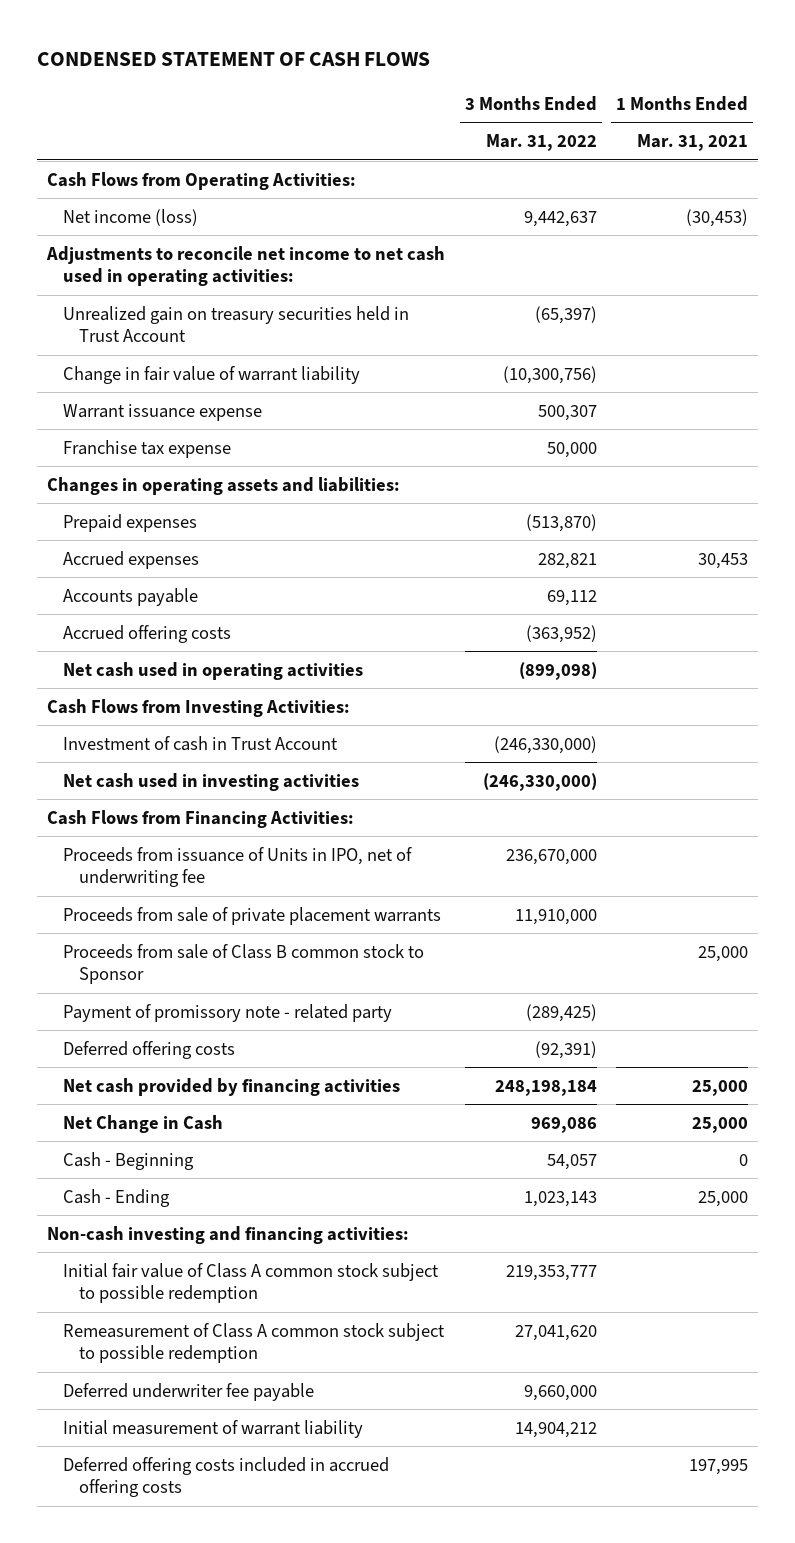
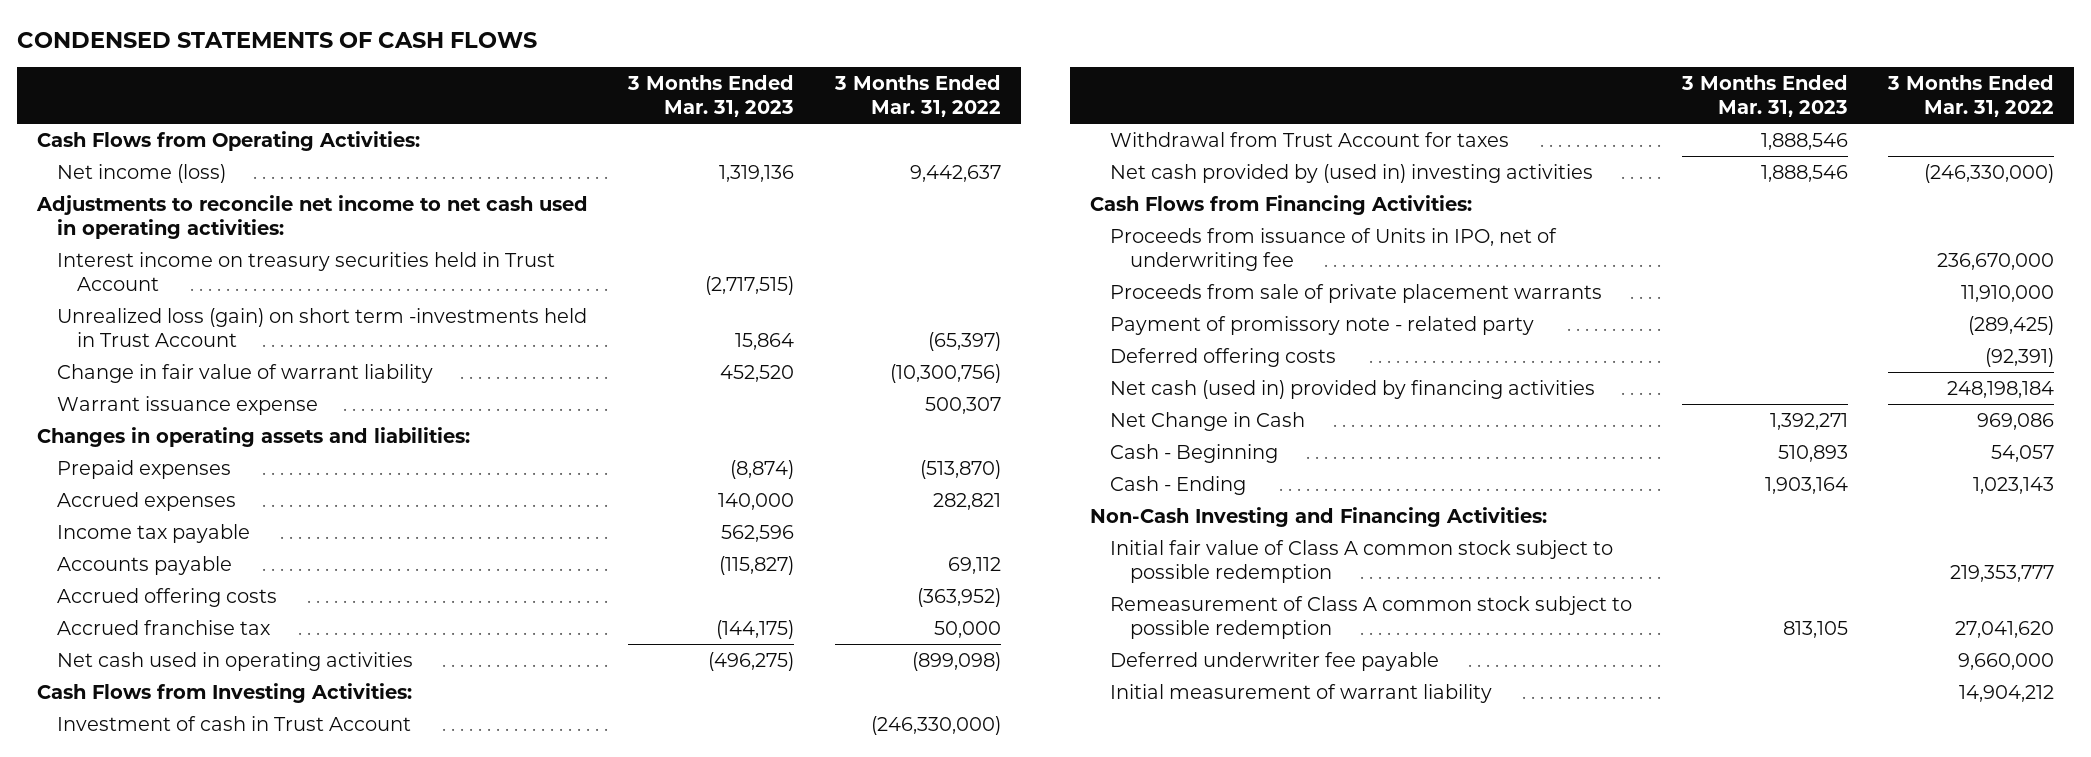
- CONDENSED STATEMENT OF CASH FLOWS
+ CONDENSED STATEMENTS OF CASH FLOWS
- | 3 Months Ended Mar. 31, 2022 | 1 Months Ended Mar. 31, 2021
+ | 3 Months Ended Mar. 31, 2023 | 3 Months Ended Mar. 31, 2022
- Unrealized gain on treasury securities held in Trust Account | (65,397) |
+ Interest income on treasury securities held in Trust Account | (2,717,515) |
+ Unrealized loss (gain) on short term -investments held in Trust Account | 15,864 | (65,397)
- Franchise tax expense | 50,000 |
+ Income tax payable | 562,596 |
+ Accrued franchise tax | (144,175) | 50,000
- Net cash used in investing activities | (246,330,000) |
+ Withdrawal from Trust Account for taxes | 1,888,546 |
+ Net cash provided by (used in) investing activities | 1,888,546 | (246,330,000)
- Proceeds from sale of Class B common stock to Sponsor | | 25,000
- Net cash provided by financing activities | 248,198,184 | 25,000
+ Net cash (used in) provided by financing activities | | 248,198,184
- Non-cash investing and financing activities:
+ Non-Cash Investing and Financing Activities:
- Deferred offering costs included in accrued offering costs | | 197,995

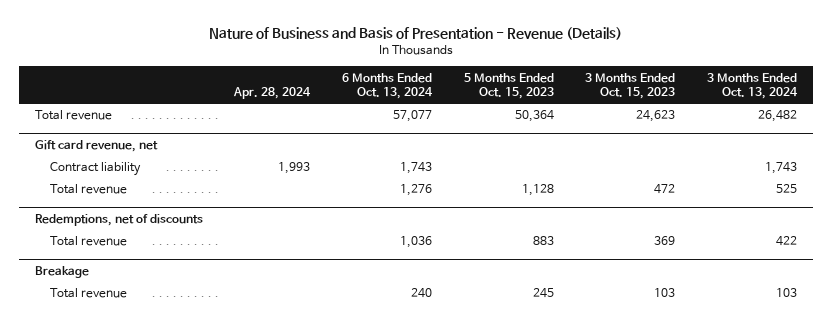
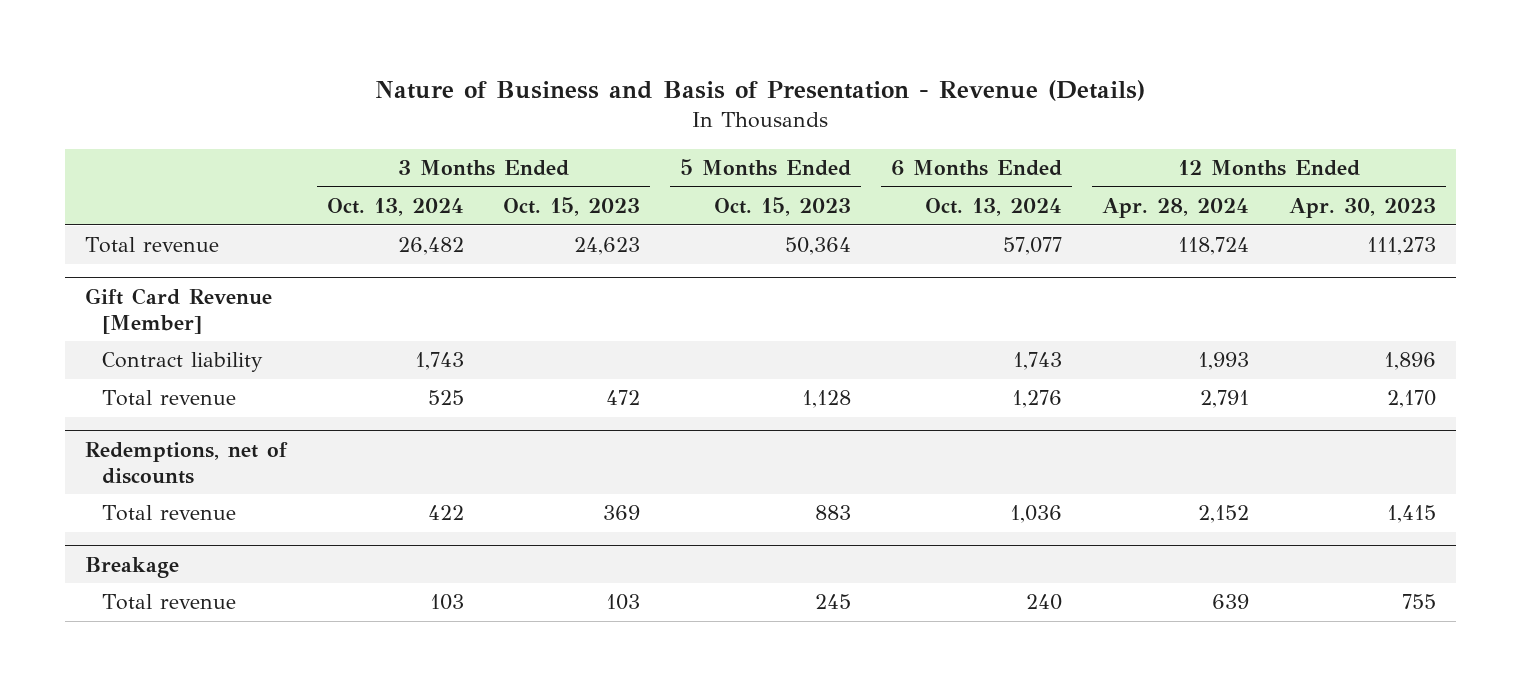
- | Apr. 28, 2024 | 6 Months Ended Oct. 13, 2024 | 5 Months Ended Oct. 15, 2023 | 3 Months Ended Oct. 15, 2023 | 3 Months Ended Oct. 13, 2024
+ | 3 Months Ended Oct. 13, 2024 | 3 Months Ended Oct. 15, 2023 | 5 Months Ended Oct. 15, 2023 | 6 Months Ended Oct. 13, 2024 | 12 Months Ended Apr. 28, 2024 | 12 Months Ended Apr. 30, 2023
- Gift card revenue, net
+ Gift Card Revenue [Member]

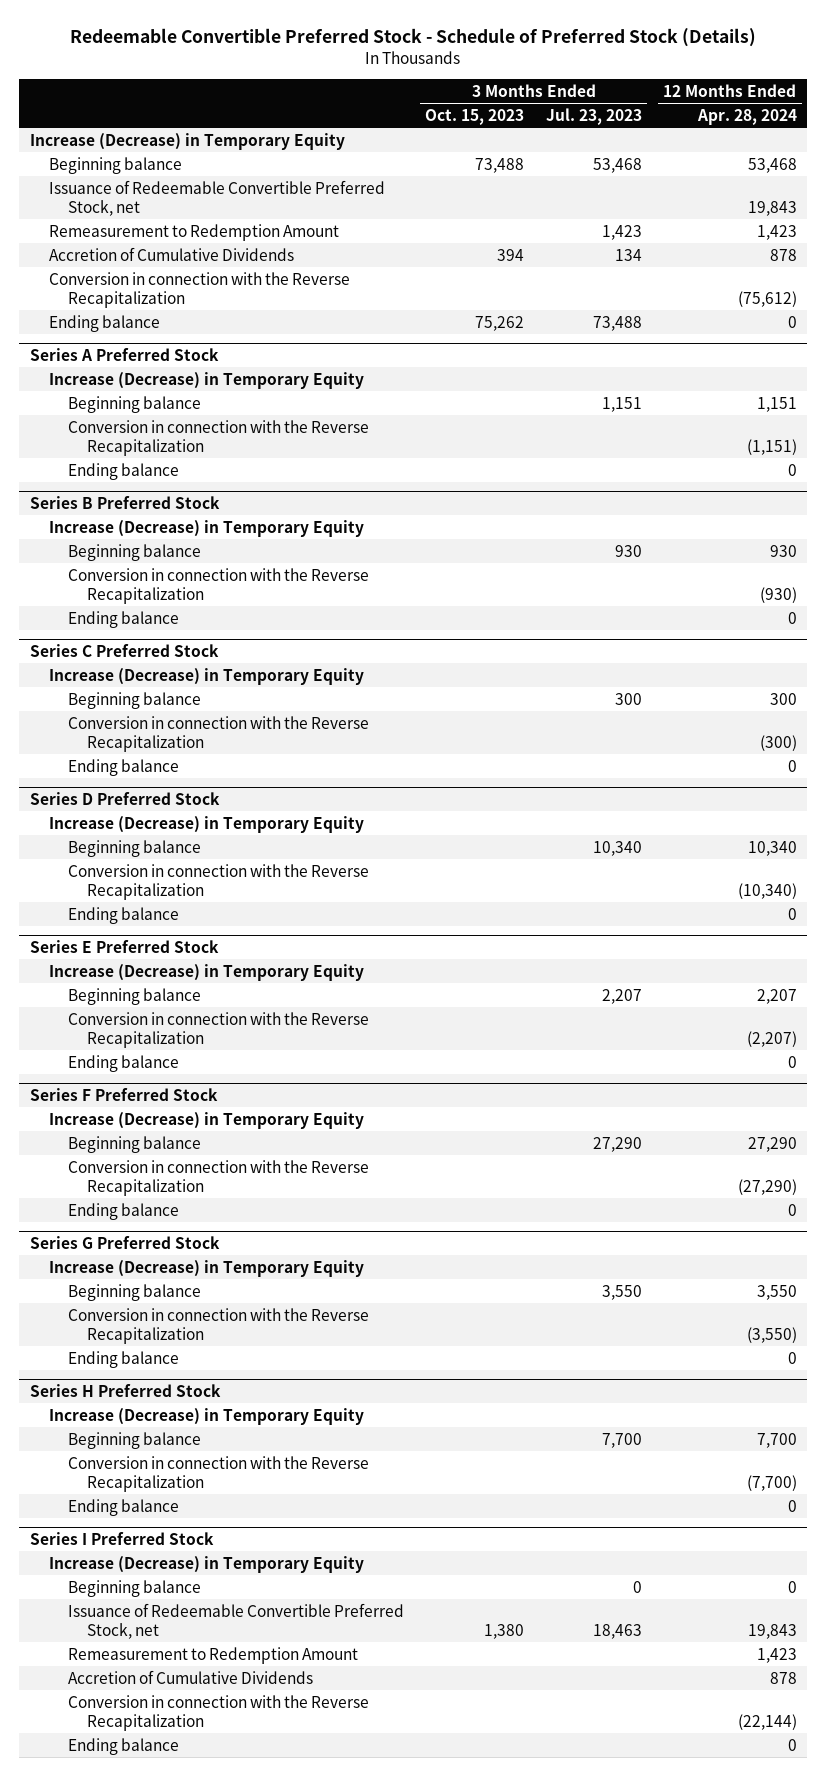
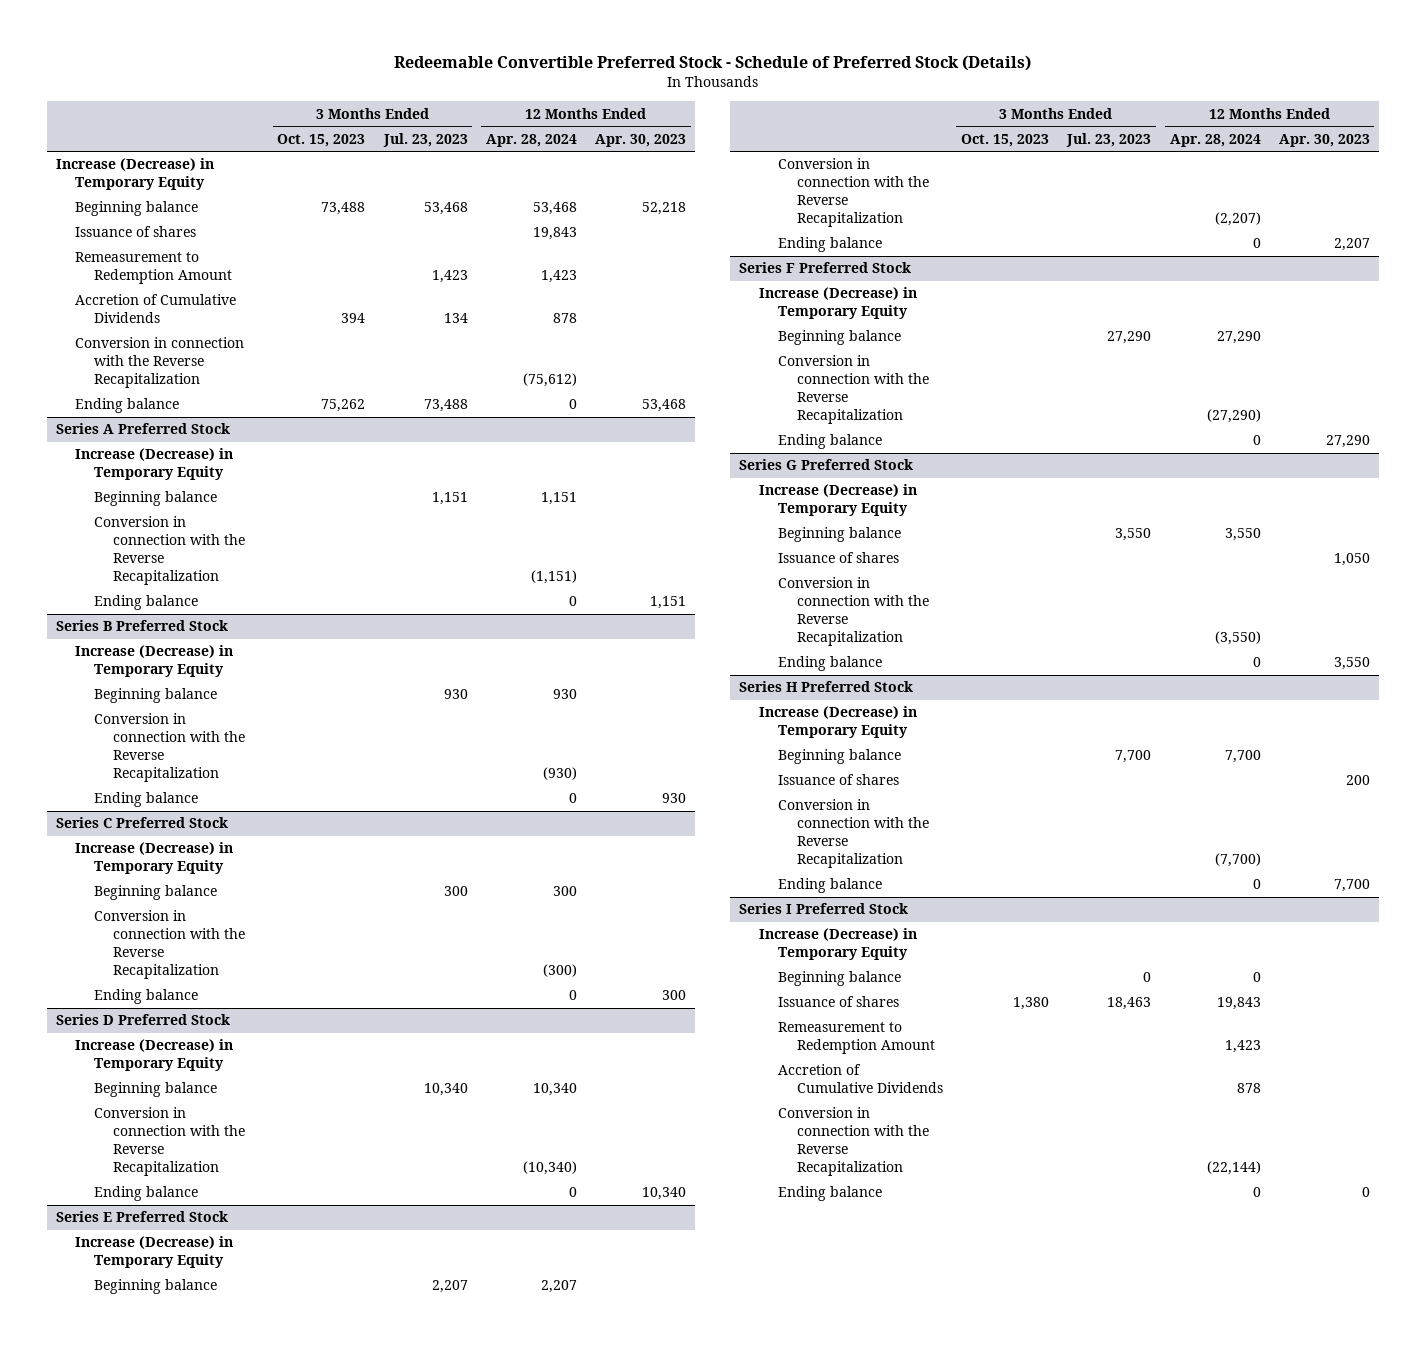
- | 3 Months Ended Oct. 15, 2023 | 3 Months Ended Jul. 23, 2023 | 12 Months Ended Apr. 28, 2024
+ | 3 Months Ended Oct. 15, 2023 | 3 Months Ended Jul. 23, 2023 | 12 Months Ended Apr. 28, 2024 | 12 Months Ended Apr. 30, 2023
- Issuance of Redeemable Convertible Preferred Stock, net | | | 19,843
+ Issuance of shares | | | 19,843 |
@ Series G Preferred Stock
+ Issuance of shares | | | | 1,050
@ Series H Preferred Stock
+ Issuance of shares | | | | 200
@ Series I Preferred Stock
- Issuance of Redeemable Convertible Preferred Stock, net | 1,380 | 18,463 | 19,843
+ Issuance of shares | 1,380 | 18,463 | 19,843 |

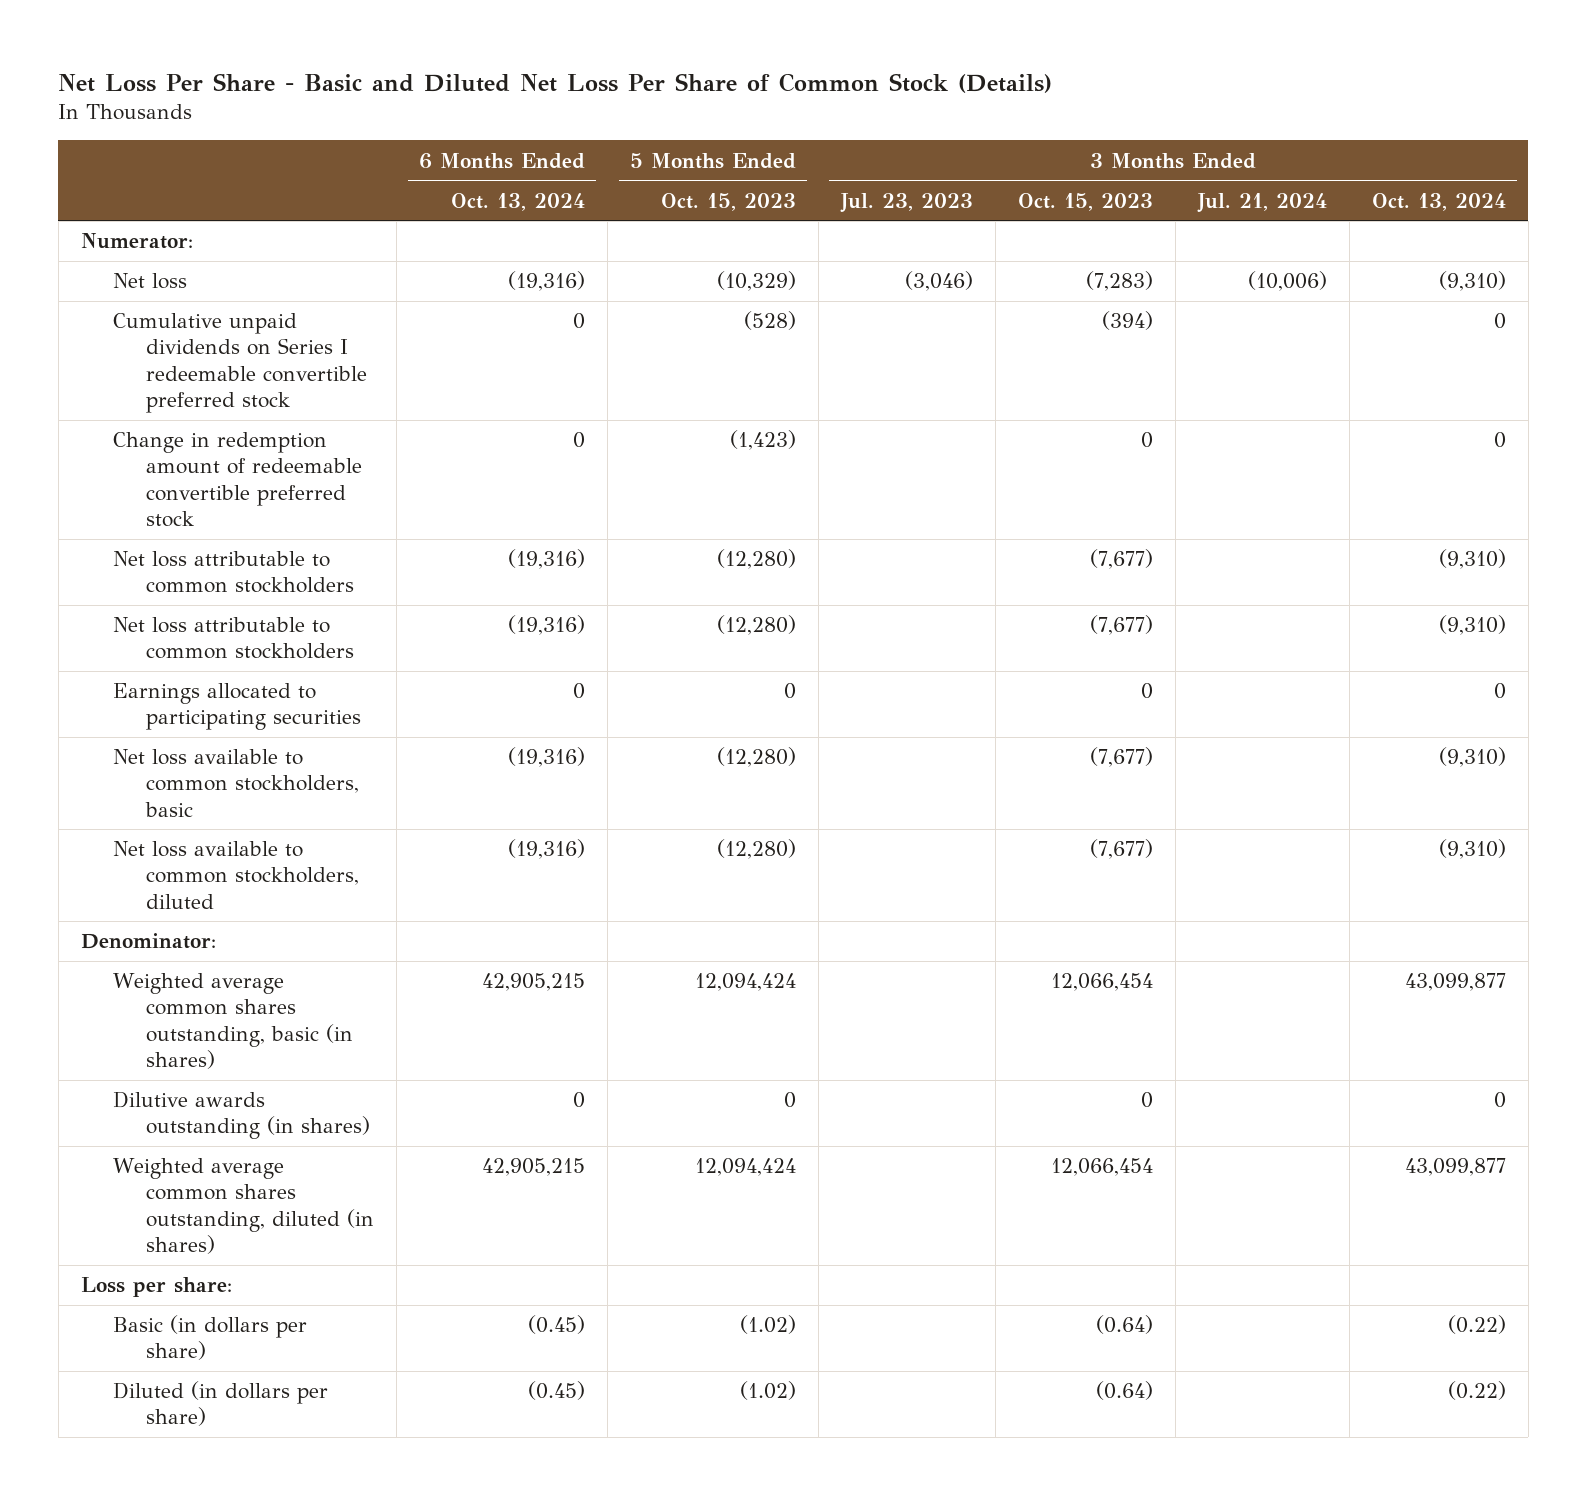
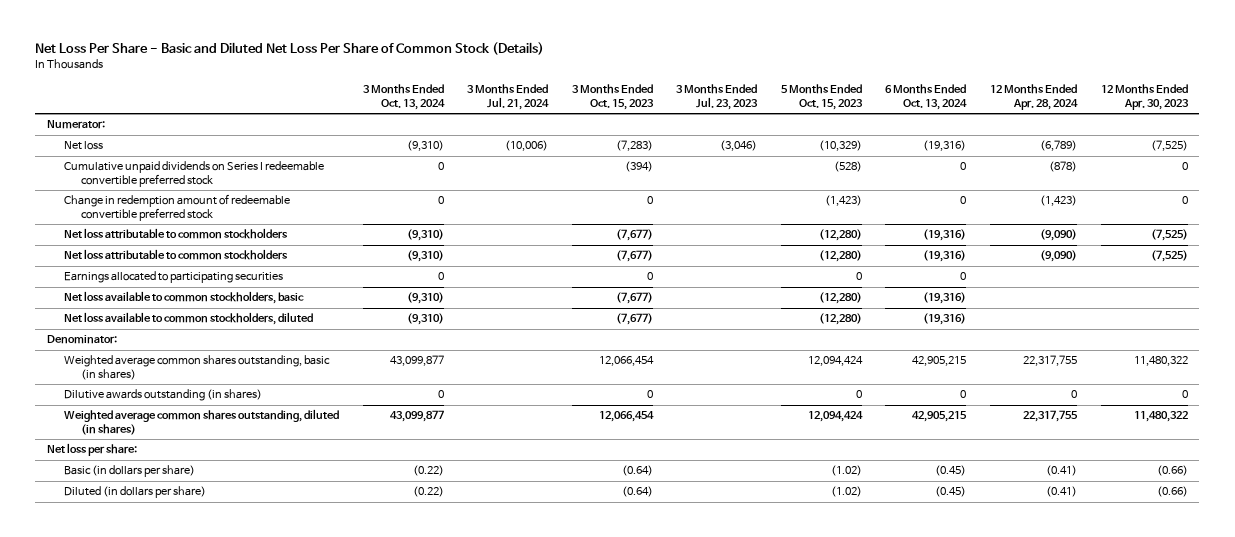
- | 6 Months Ended Oct. 13, 2024 | 5 Months Ended Oct. 15, 2023 | 3 Months Ended Jul. 23, 2023 | 3 Months Ended Oct. 15, 2023 | 3 Months Ended Jul. 21, 2024 | 3 Months Ended Oct. 13, 2024
+ | 3 Months Ended Oct. 13, 2024 | 3 Months Ended Jul. 21, 2024 | 3 Months Ended Oct. 15, 2023 | 3 Months Ended Jul. 23, 2023 | 5 Months Ended Oct. 15, 2023 | 6 Months Ended Oct. 13, 2024 | 12 Months Ended Apr. 28, 2024 | 12 Months Ended Apr. 30, 2023
- Loss per share:
+ Net loss per share:

